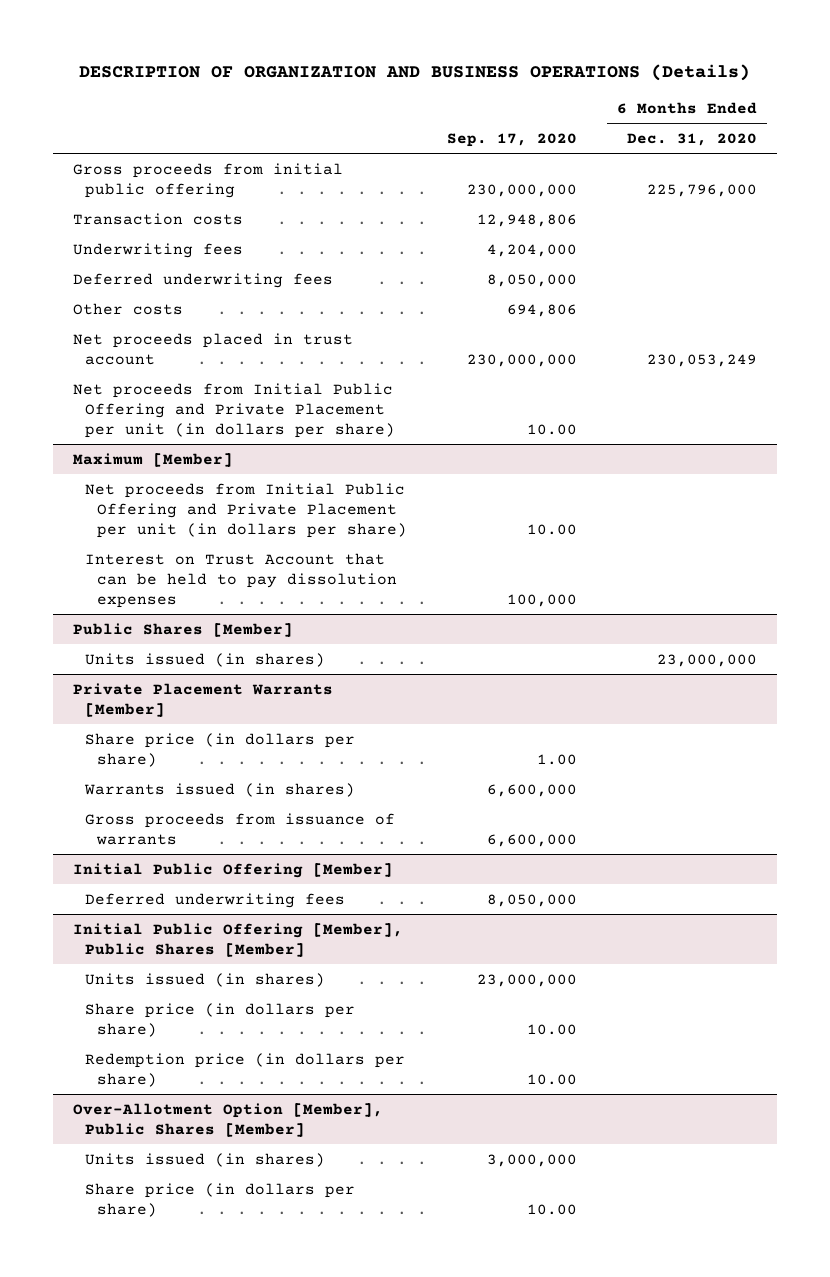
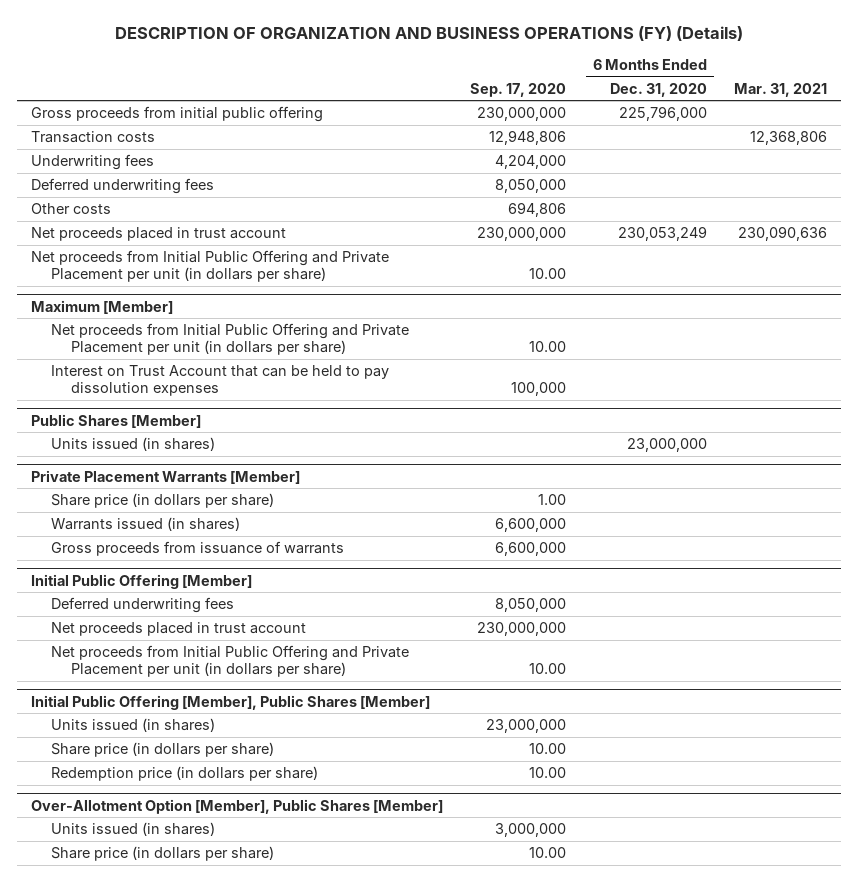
- DESCRIPTION OF ORGANIZATION AND BUSINESS OPERATIONS (Details)
+ DESCRIPTION OF ORGANIZATION AND BUSINESS OPERATIONS (FY) (Details)
- | Sep. 17, 2020 | 6 Months Ended Dec. 31, 2020
+ | Sep. 17, 2020 | 6 Months Ended Dec. 31, 2020 | Mar. 31, 2021
@ Initial Public Offering [Member]
+ Net proceeds placed in trust account | 230,000,000 | |
+ Net proceeds from Initial Public Offering and Private Placement per unit (in dollars per share) | 10.00 | |

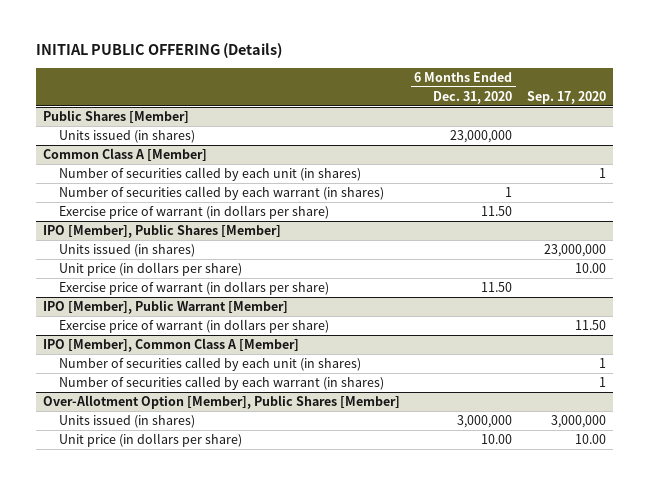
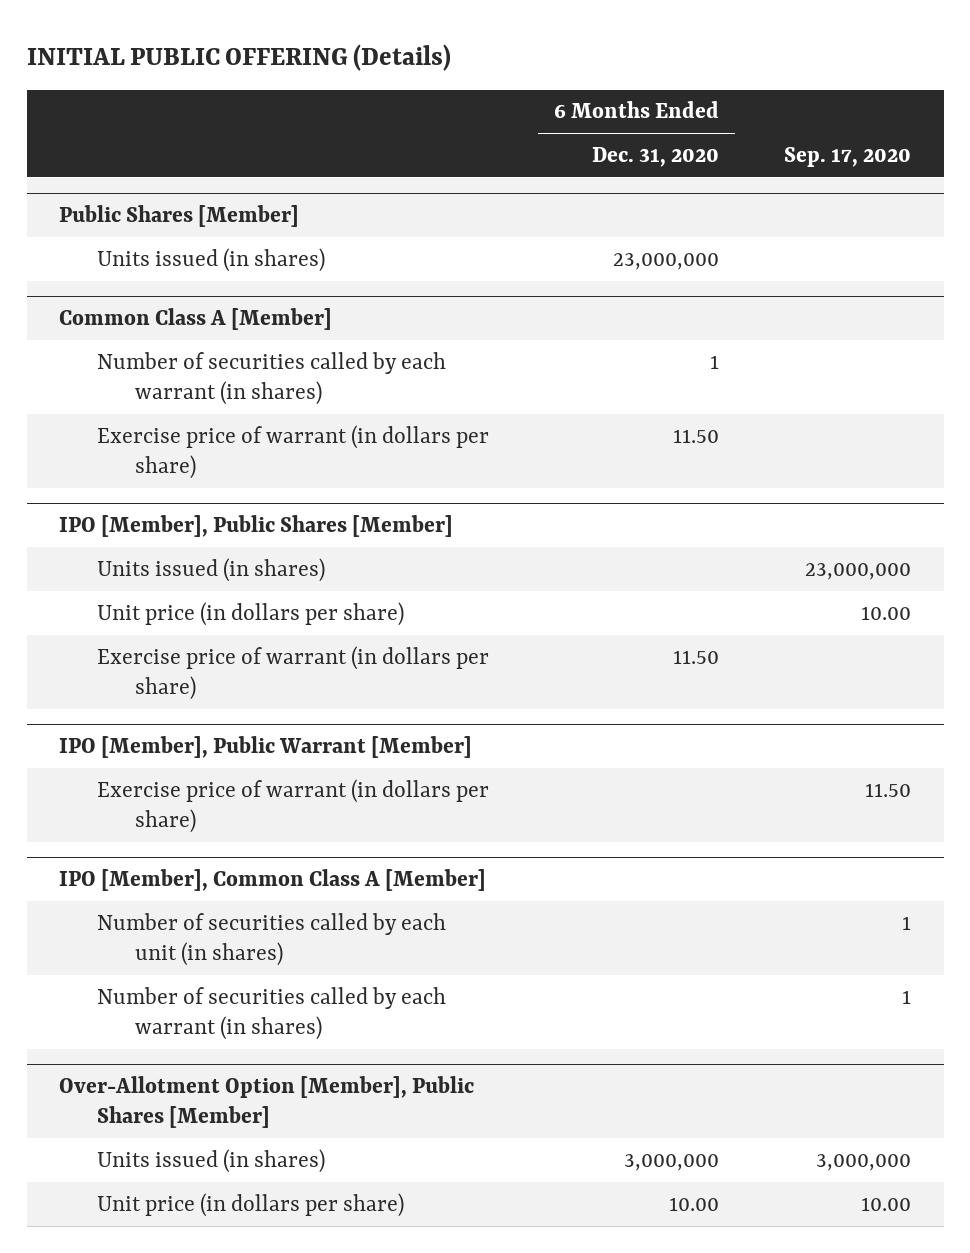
@ Common Class A [Member]
- Number of securities called by each unit (in shares) | | 1

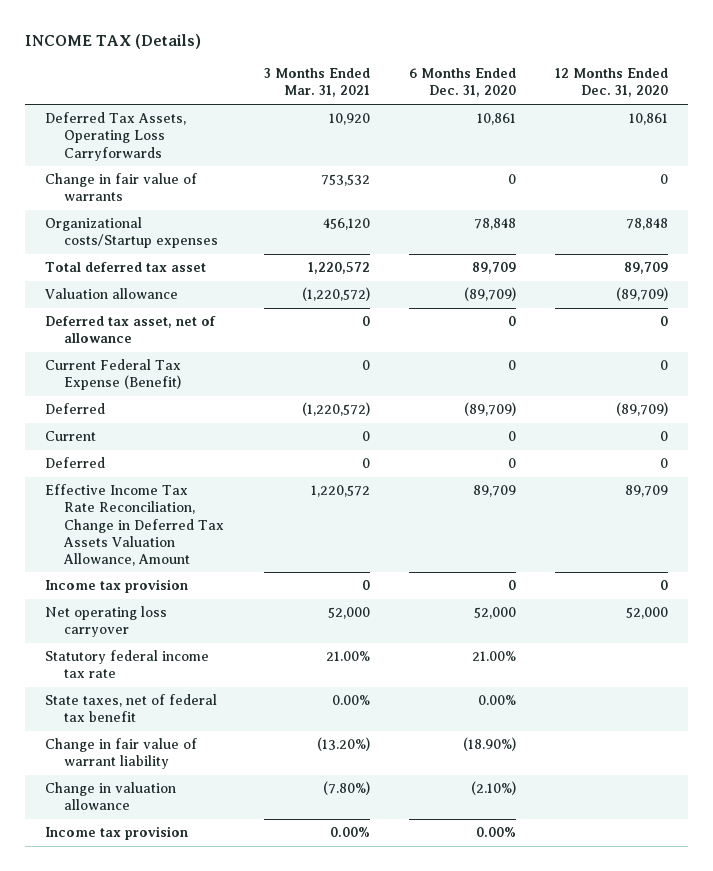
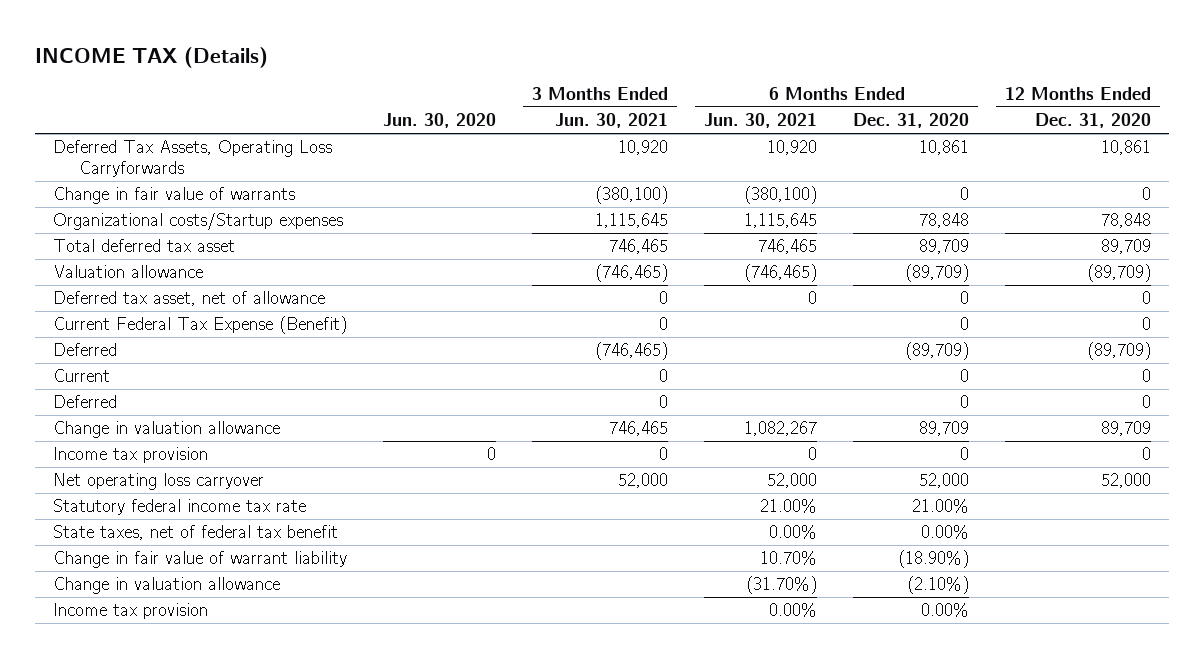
- | 3 Months Ended Mar. 31, 2021 | 6 Months Ended Dec. 31, 2020 | 12 Months Ended Dec. 31, 2020
+ | Jun. 30, 2020 | 3 Months Ended Jun. 30, 2021 | 6 Months Ended Jun. 30, 2021 | 6 Months Ended Dec. 31, 2020 | 12 Months Ended Dec. 31, 2020
- Effective Income Tax Rate Reconciliation, Change in Deferred Tax Assets Valuation Allowance, Amount | 1,220,572 | 89,709 | 89,709
+ Change in valuation allowance | | 746,465 | 1,082,267 | 89,709 | 89,709

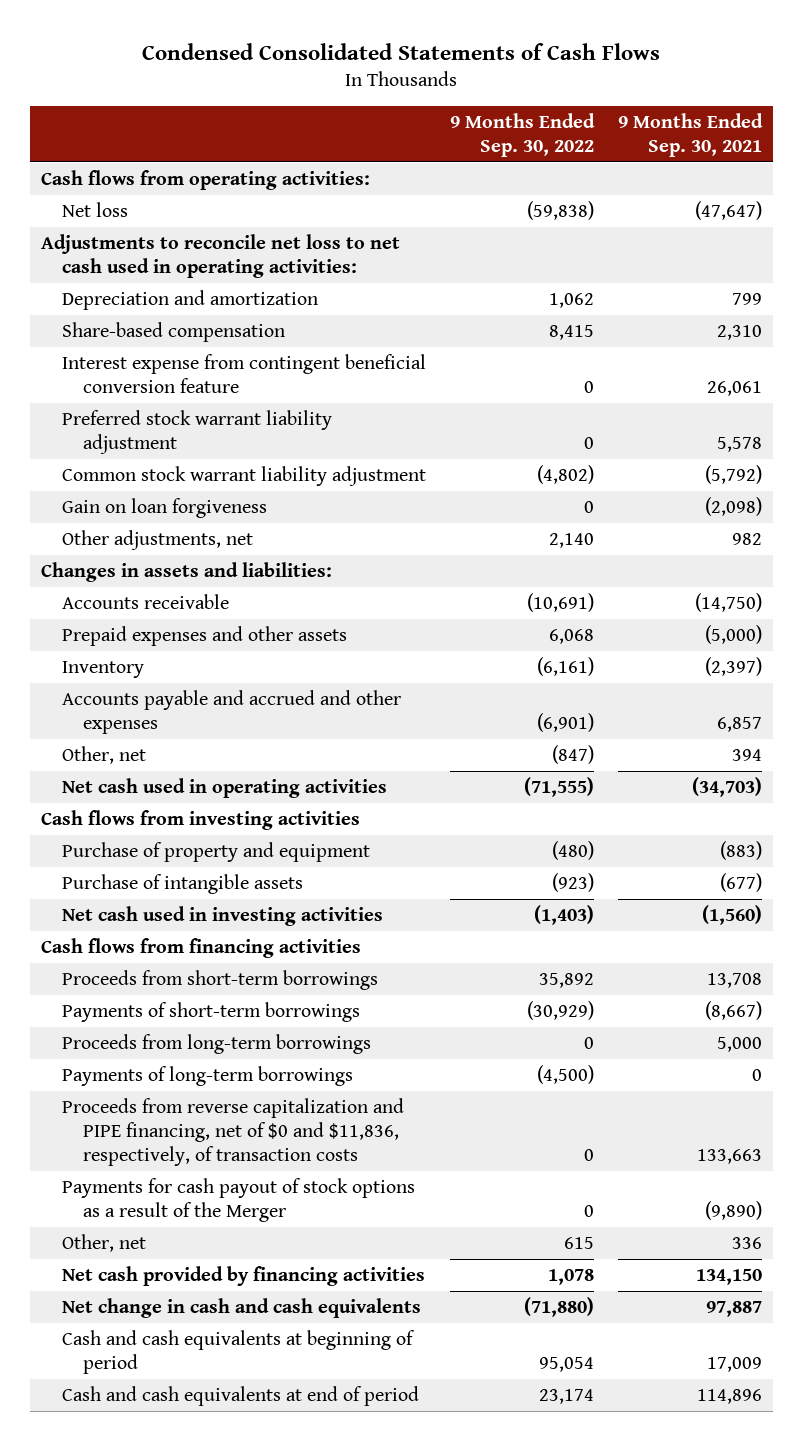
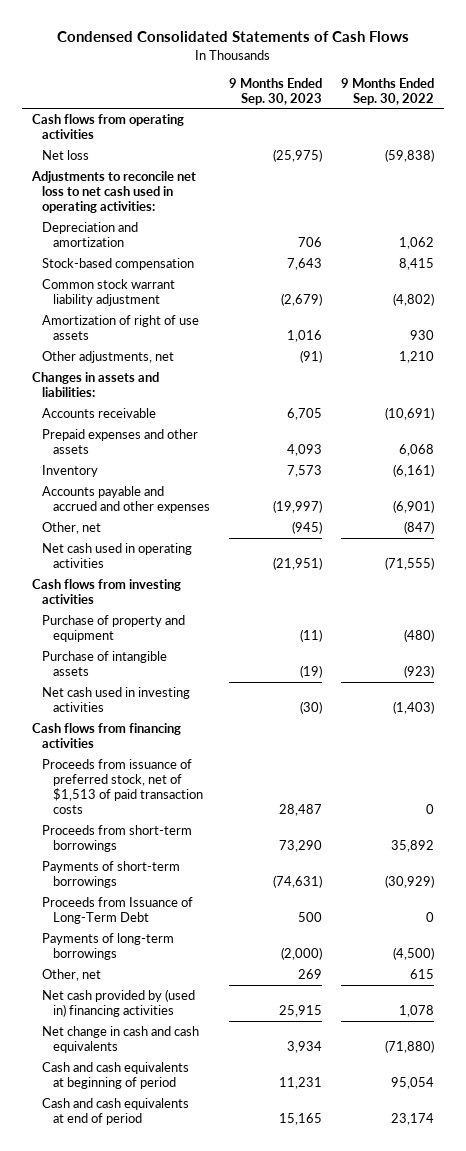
- | 9 Months Ended Sep. 30, 2022 | 9 Months Ended Sep. 30, 2021
+ | 9 Months Ended Sep. 30, 2023 | 9 Months Ended Sep. 30, 2022
- Cash flows from operating activities:
+ Cash flows from operating activities
- Share-based compensation | 8,415 | 2,310
- Interest expense from contingent beneficial conversion feature | 0 | 26,061
- Preferred stock warrant liability adjustment | 0 | 5,578
+ Stock-based compensation | 7,643 | 8,415
- Gain on loan forgiveness | 0 | (2,098)
- Other adjustments, net | 2,140 | 982
+ Amortization of right of use assets | 1,016 | 930
+ Other adjustments, net | (91) | 1,210
+ Proceeds from issuance of preferred stock, net of $1,513 of paid transaction costs | 28,487 | 0
- Proceeds from long-term borrowings | 0 | 5,000
+ Proceeds from Issuance of Long-Term Debt | 500 | 0
- Proceeds from reverse capitalization and PIPE financing, net of $0 and $11,836, respectively, of transaction costs | 0 | 133,663
- Payments for cash payout of stock options as a result of the Merger | 0 | (9,890)
- Net cash provided by financing activities | 1,078 | 134,150
+ Net cash provided by (used in) financing activities | 25,915 | 1,078

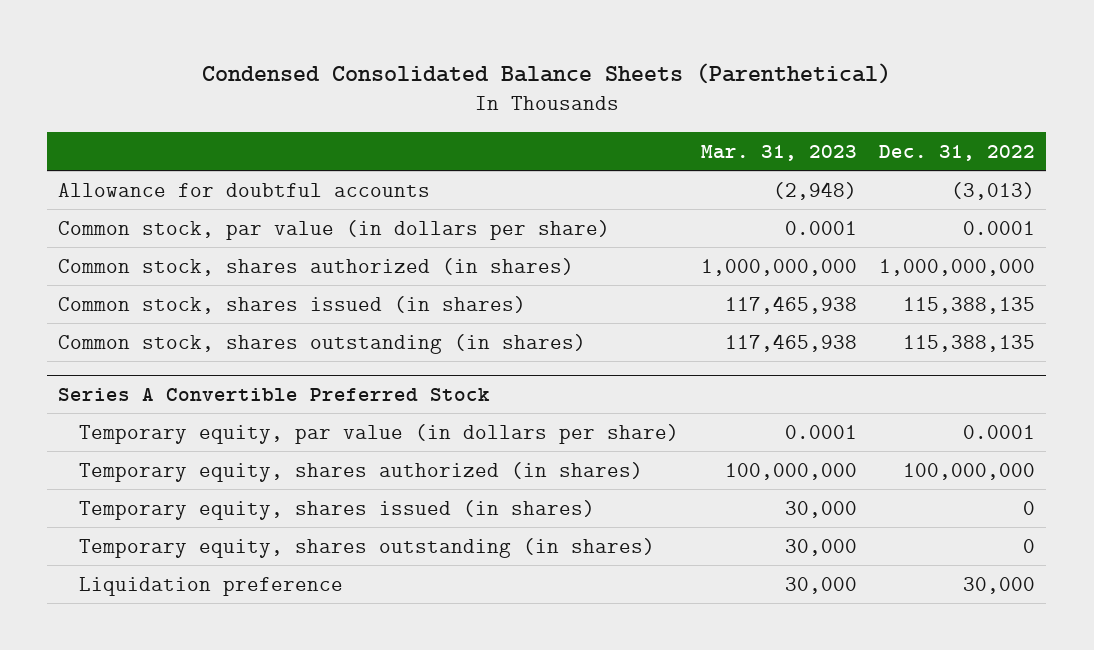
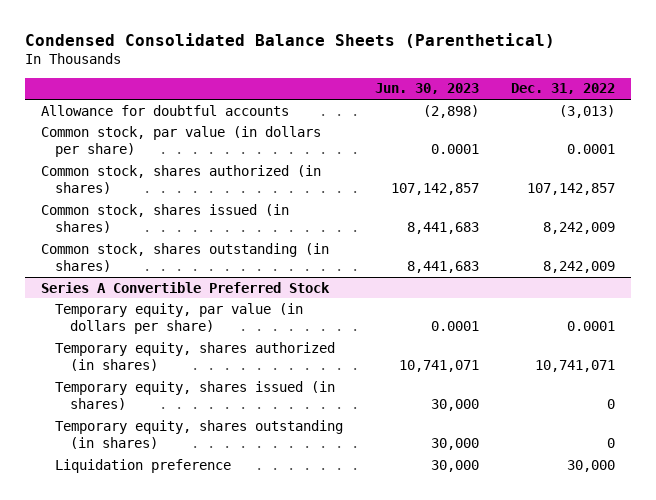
- | Mar. 31, 2023 | Dec. 31, 2022
+ | Jun. 30, 2023 | Dec. 31, 2022
- Common stock, shares authorized (in shares) | 1,000,000,000 | 1,000,000,000
- Common stock, shares issued (in shares) | 117,465,938 | 115,388,135
- Common stock, shares outstanding (in shares) | 117,465,938 | 115,388,135
+ Common stock, shares authorized (in shares) | 107,142,857 | 107,142,857
+ Common stock, shares issued (in shares) | 8,441,683 | 8,242,009
+ Common stock, shares outstanding (in shares) | 8,441,683 | 8,242,009
@ Series A Convertible Preferred Stock
- Temporary equity, shares authorized (in shares) | 100,000,000 | 100,000,000
+ Temporary equity, shares authorized (in shares) | 10,741,071 | 10,741,071

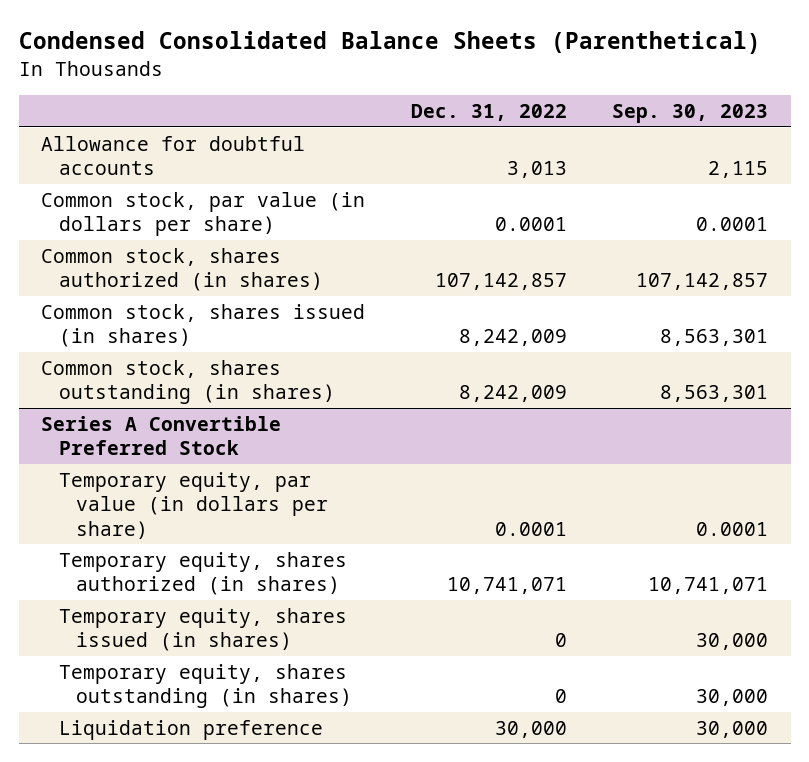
- | Jun. 30, 2023 | Dec. 31, 2022
+ | Dec. 31, 2022 | Sep. 30, 2023
- Allowance for doubtful accounts | (2,898) | (3,013)
+ Allowance for doubtful accounts | 3,013 | 2,115

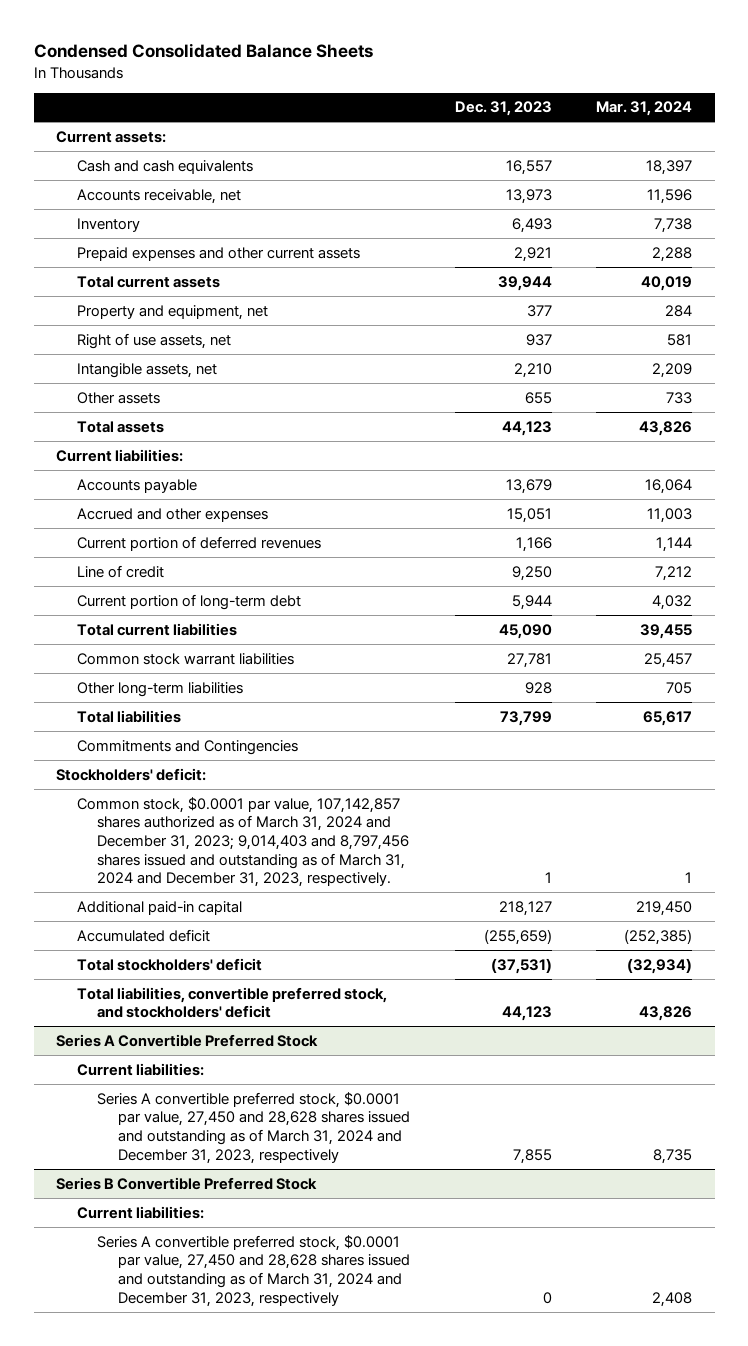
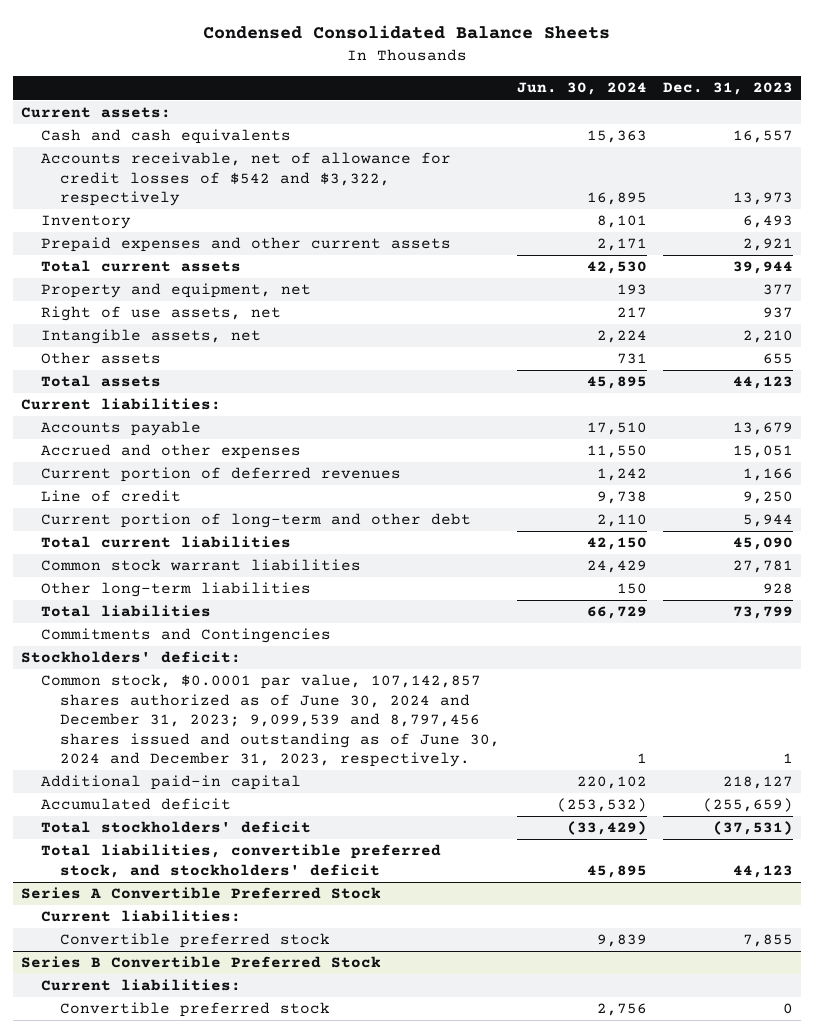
- | Dec. 31, 2023 | Mar. 31, 2024
+ | Jun. 30, 2024 | Dec. 31, 2023
- Accounts receivable, net | 13,973 | 11,596
+ Accounts receivable, net of allowance for credit losses of $542 and $3,322, respectively | 16,895 | 13,973
- Current portion of long-term debt | 5,944 | 4,032
+ Current portion of long-term and other debt | 2,110 | 5,944
- Common stock, $0.0001 par value, 107,142,857 shares authorized as of March 31, 2024 and December 31, 2023; 9,014,403 and 8,797,456 shares issued and outstanding as of March 31, 2024 and December 31, 2023, respectively. | 1 | 1
+ Common stock, $0.0001 par value, 107,142,857 shares authorized as of June 30, 2024 and December 31, 2023; 9,099,539 and 8,797,456 shares issued and outstanding as of June 30, 2024 and December 31, 2023, respectively. | 1 | 1
@ Series A Convertible Preferred Stock
- Series A convertible preferred stock, $0.0001 par value, 27,450 and 28,628 shares issued and outstanding as of March 31, 2024 and December 31, 2023, respectively | 7,855 | 8,735
+ Convertible preferred stock | 9,839 | 7,855
@ Series B Convertible Preferred Stock
- Series A convertible preferred stock, $0.0001 par value, 27,450 and 28,628 shares issued and outstanding as of March 31, 2024 and December 31, 2023, respectively | 0 | 2,408
+ Convertible preferred stock | 2,756 | 0

